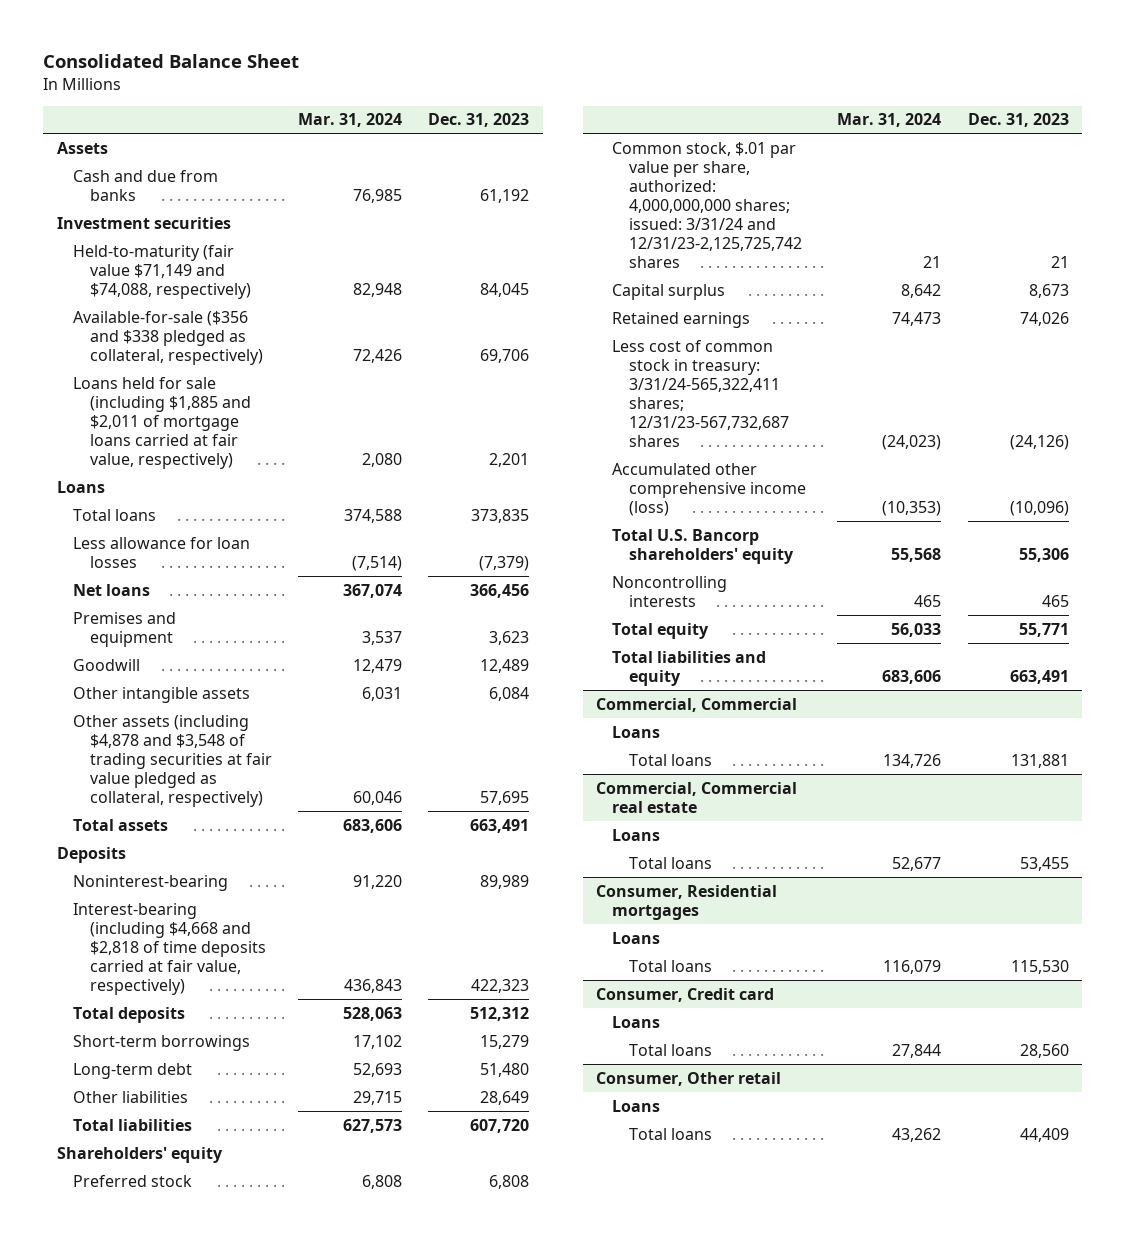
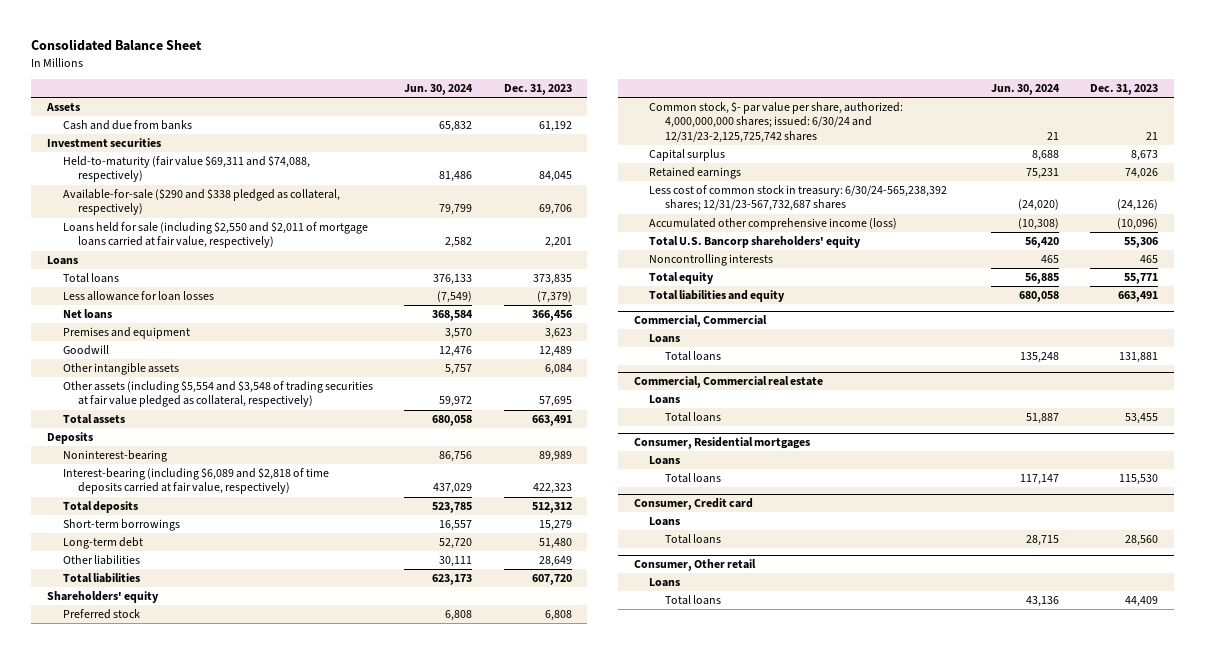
- | Mar. 31, 2024 | Dec. 31, 2023
+ | Jun. 30, 2024 | Dec. 31, 2023
- Held-to-maturity (fair value $71,149 and $74,088, respectively) | 82,948 | 84,045
- Available-for-sale ($356 and $338 pledged as collateral, respectively) | 72,426 | 69,706
- Loans held for sale (including $1,885 and $2,011 of mortgage loans carried at fair value, respectively) | 2,080 | 2,201
+ Held-to-maturity (fair value $69,311 and $74,088, respectively) | 81,486 | 84,045
+ Available-for-sale ($290 and $338 pledged as collateral, respectively) | 79,799 | 69,706
+ Loans held for sale (including $2,550 and $2,011 of mortgage loans carried at fair value, respectively) | 2,582 | 2,201
- Other assets (including $4,878 and $3,548 of trading securities at fair value pledged as collateral, respectively) | 60,046 | 57,695
+ Other assets (including $5,554 and $3,548 of trading securities at fair value pledged as collateral, respectively) | 59,972 | 57,695
- Interest-bearing (including $4,668 and $2,818 of time deposits carried at fair value, respectively) | 436,843 | 422,323
+ Interest-bearing (including $6,089 and $2,818 of time deposits carried at fair value, respectively) | 437,029 | 422,323
- Common stock, $.01 par value per share, authorized: 4,000,000,000 shares; issued: 3/31/24 and 12/31/23-2,125,725,742 shares | 21 | 21
+ Common stock, $- par value per share, authorized: 4,000,000,000 shares; issued: 6/30/24 and 12/31/23-2,125,725,742 shares | 21 | 21
- Less cost of common stock in treasury: 3/31/24-565,322,411 shares; 12/31/23-567,732,687 shares | (24,023) | (24,126)
+ Less cost of common stock in treasury: 6/30/24-565,238,392 shares; 12/31/23-567,732,687 shares | (24,020) | (24,126)

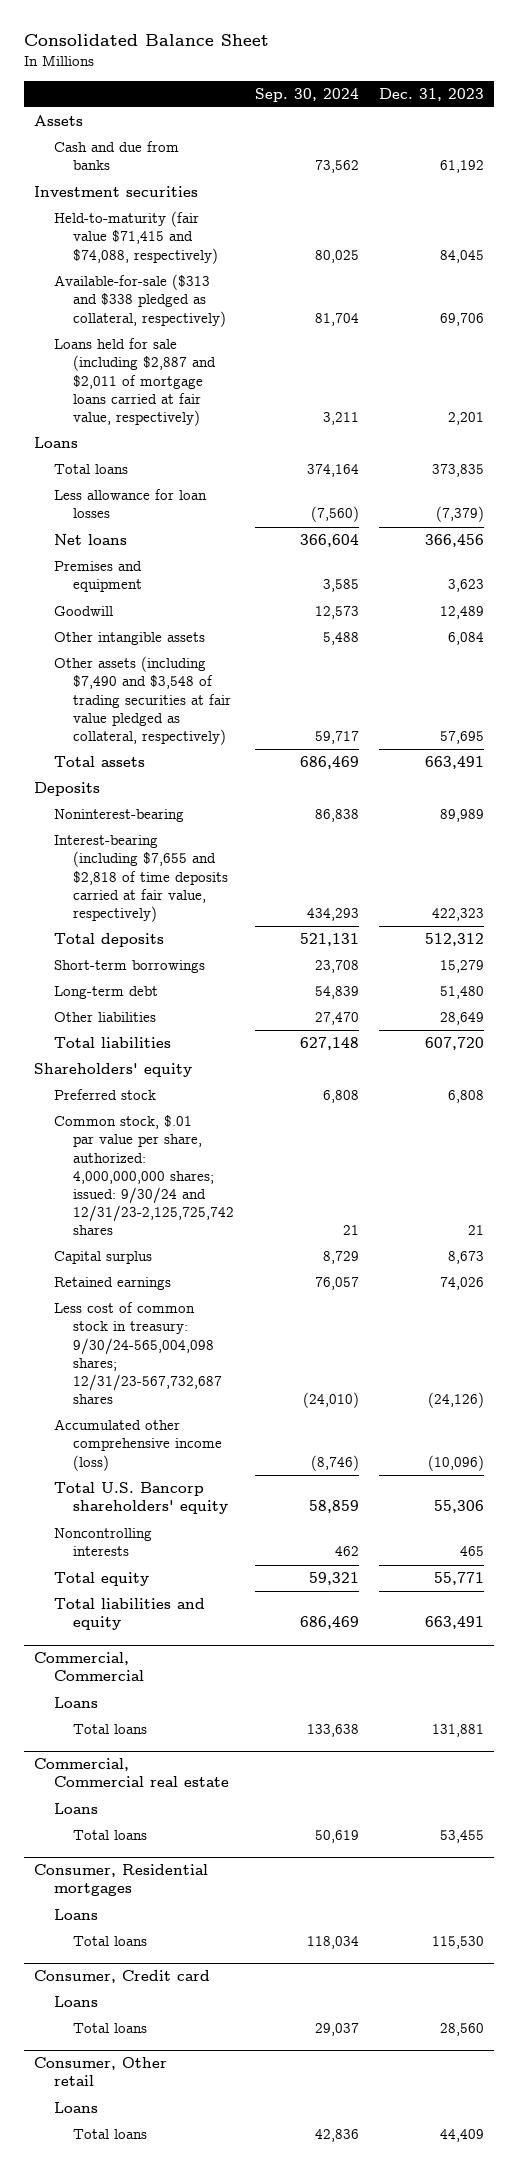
- | Jun. 30, 2024 | Dec. 31, 2023
+ | Sep. 30, 2024 | Dec. 31, 2023
- Held-to-maturity (fair value $69,311 and $74,088, respectively) | 81,486 | 84,045
- Available-for-sale ($290 and $338 pledged as collateral, respectively) | 79,799 | 69,706
- Loans held for sale (including $2,550 and $2,011 of mortgage loans carried at fair value, respectively) | 2,582 | 2,201
+ Held-to-maturity (fair value $71,415 and $74,088, respectively) | 80,025 | 84,045
+ Available-for-sale ($313 and $338 pledged as collateral, respectively) | 81,704 | 69,706
+ Loans held for sale (including $2,887 and $2,011 of mortgage loans carried at fair value, respectively) | 3,211 | 2,201
- Other assets (including $5,554 and $3,548 of trading securities at fair value pledged as collateral, respectively) | 59,972 | 57,695
+ Other assets (including $7,490 and $3,548 of trading securities at fair value pledged as collateral, respectively) | 59,717 | 57,695
- Interest-bearing (including $6,089 and $2,818 of time deposits carried at fair value, respectively) | 437,029 | 422,323
+ Interest-bearing (including $7,655 and $2,818 of time deposits carried at fair value, respectively) | 434,293 | 422,323
- Common stock, $- par value per share, authorized: 4,000,000,000 shares; issued: 6/30/24 and 12/31/23-2,125,725,742 shares | 21 | 21
+ Common stock, $.01 par value per share, authorized: 4,000,000,000 shares; issued: 9/30/24 and 12/31/23-2,125,725,742 shares | 21 | 21
- Less cost of common stock in treasury: 6/30/24-565,238,392 shares; 12/31/23-567,732,687 shares | (24,020) | (24,126)
+ Less cost of common stock in treasury: 9/30/24-565,004,098 shares; 12/31/23-567,732,687 shares | (24,010) | (24,126)

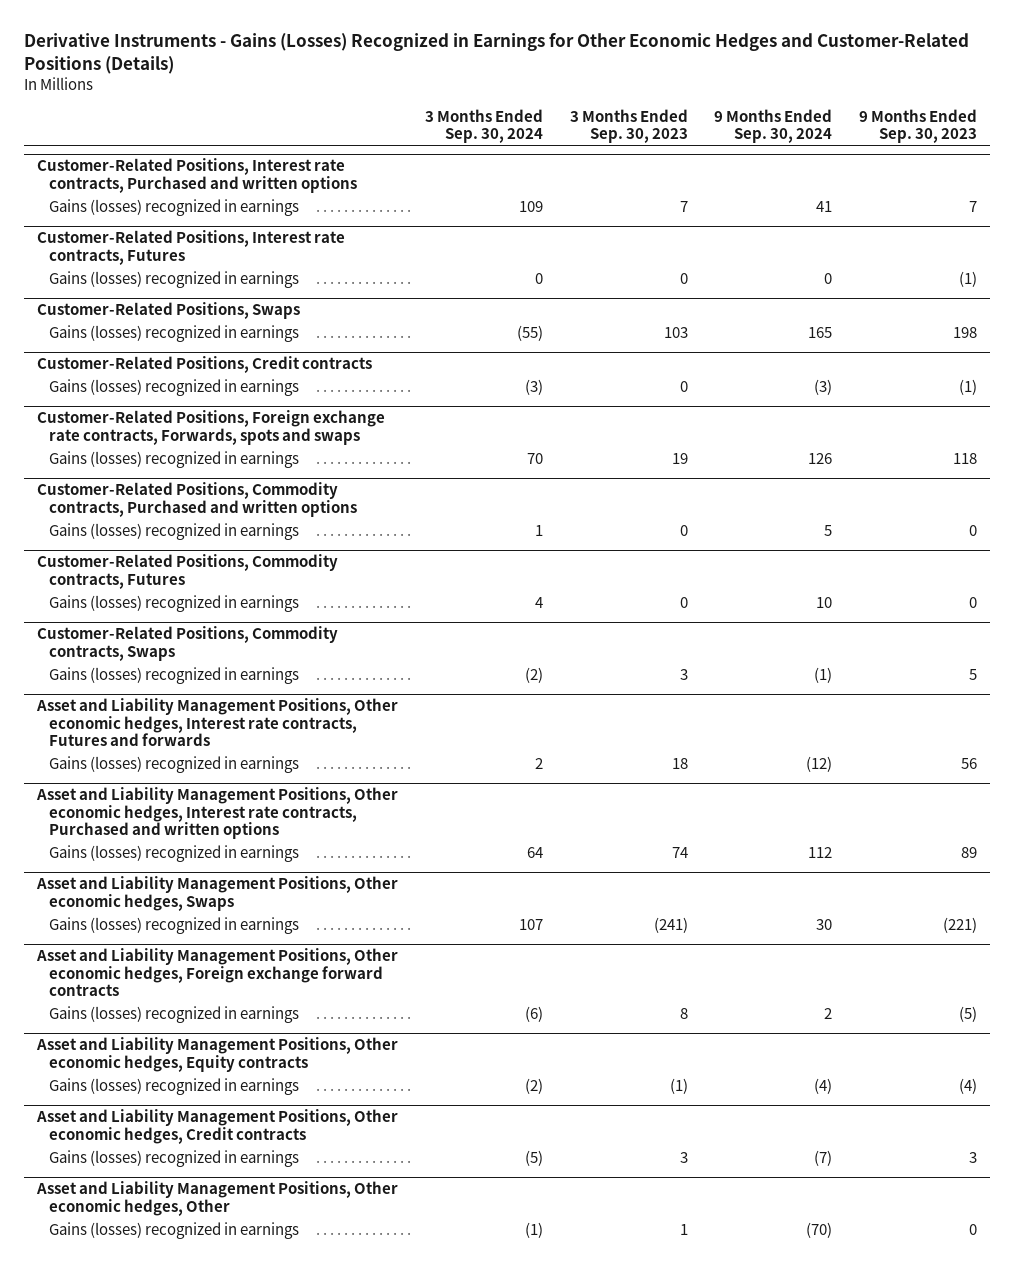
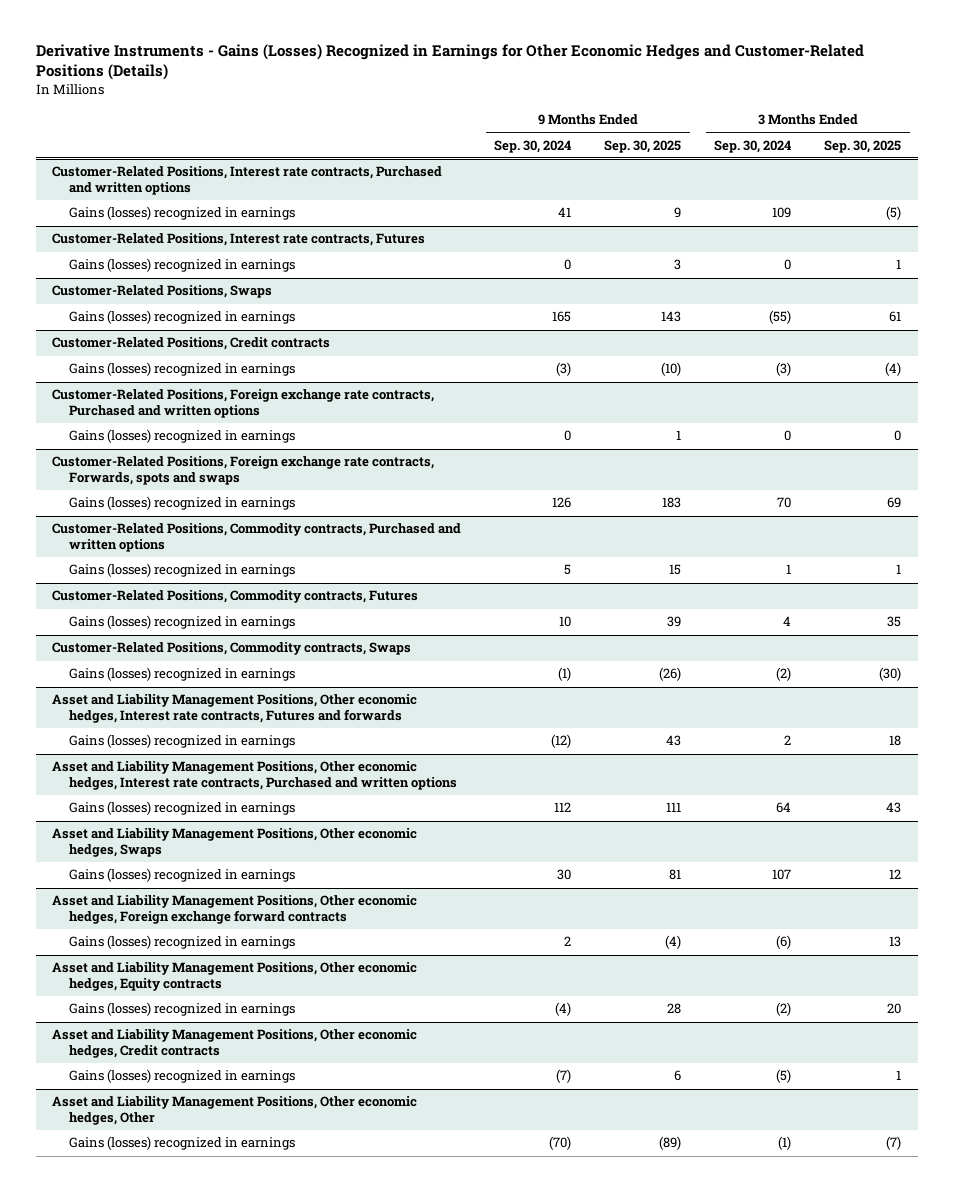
- | 3 Months Ended Sep. 30, 2024 | 3 Months Ended Sep. 30, 2023 | 9 Months Ended Sep. 30, 2024 | 9 Months Ended Sep. 30, 2023
+ | 9 Months Ended Sep. 30, 2024 | 9 Months Ended Sep. 30, 2025 | 3 Months Ended Sep. 30, 2024 | 3 Months Ended Sep. 30, 2025
+ Customer-Related Positions, Foreign exchange rate contracts, Purchased and written options
+ Gains (losses) recognized in earnings | 0 | 1 | 0 | 0

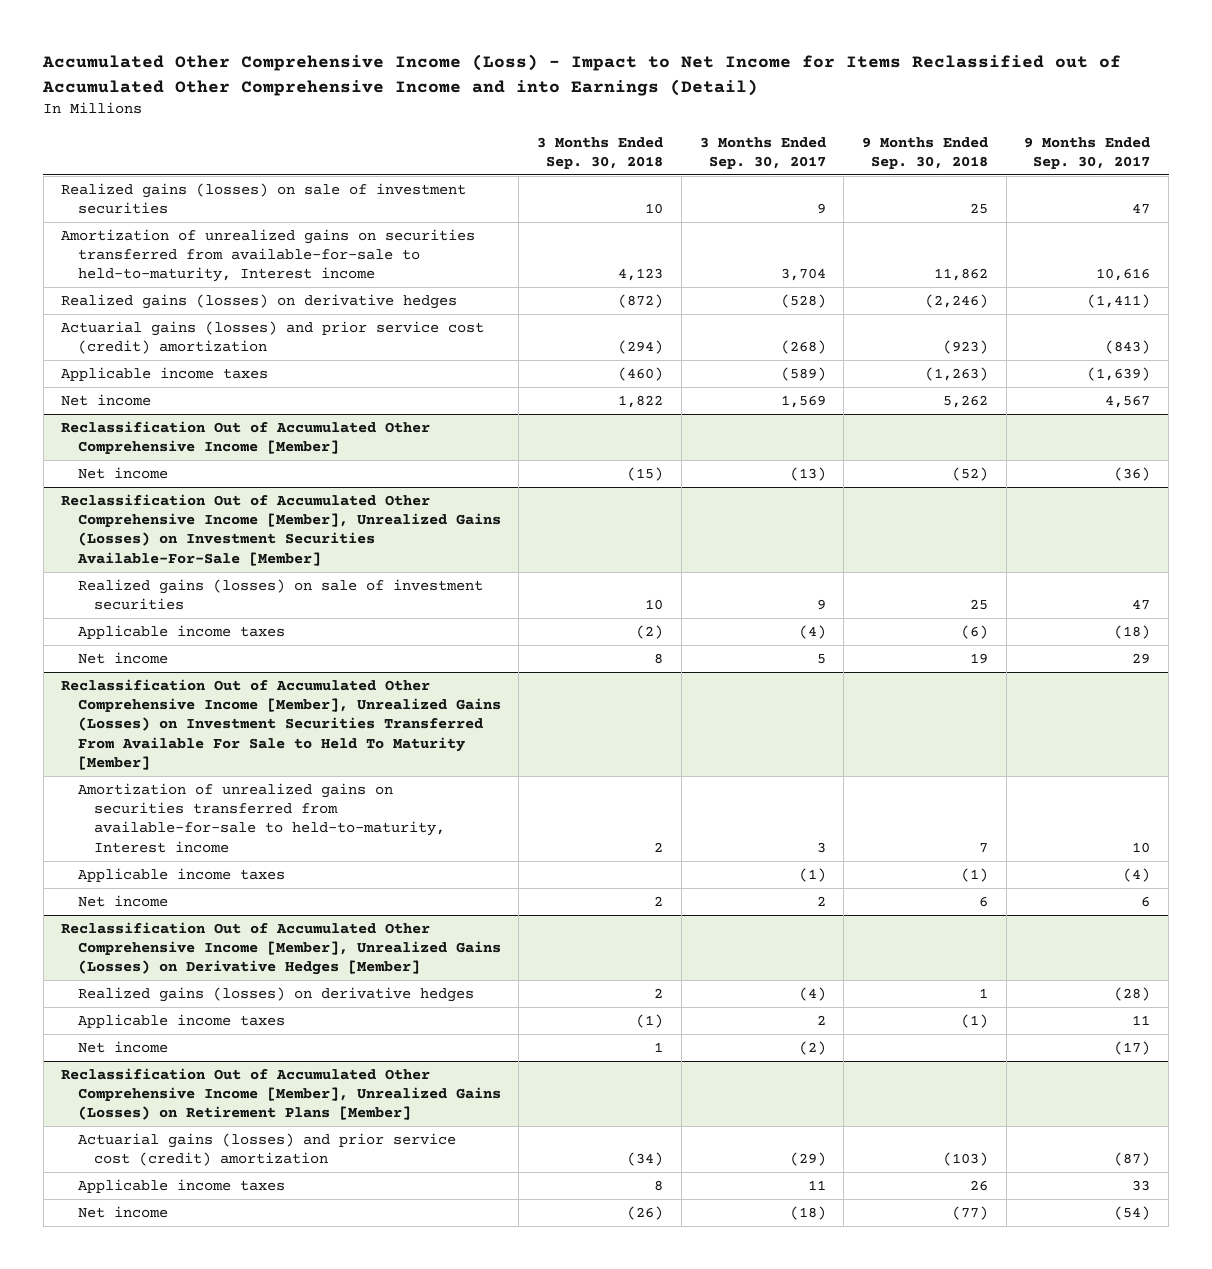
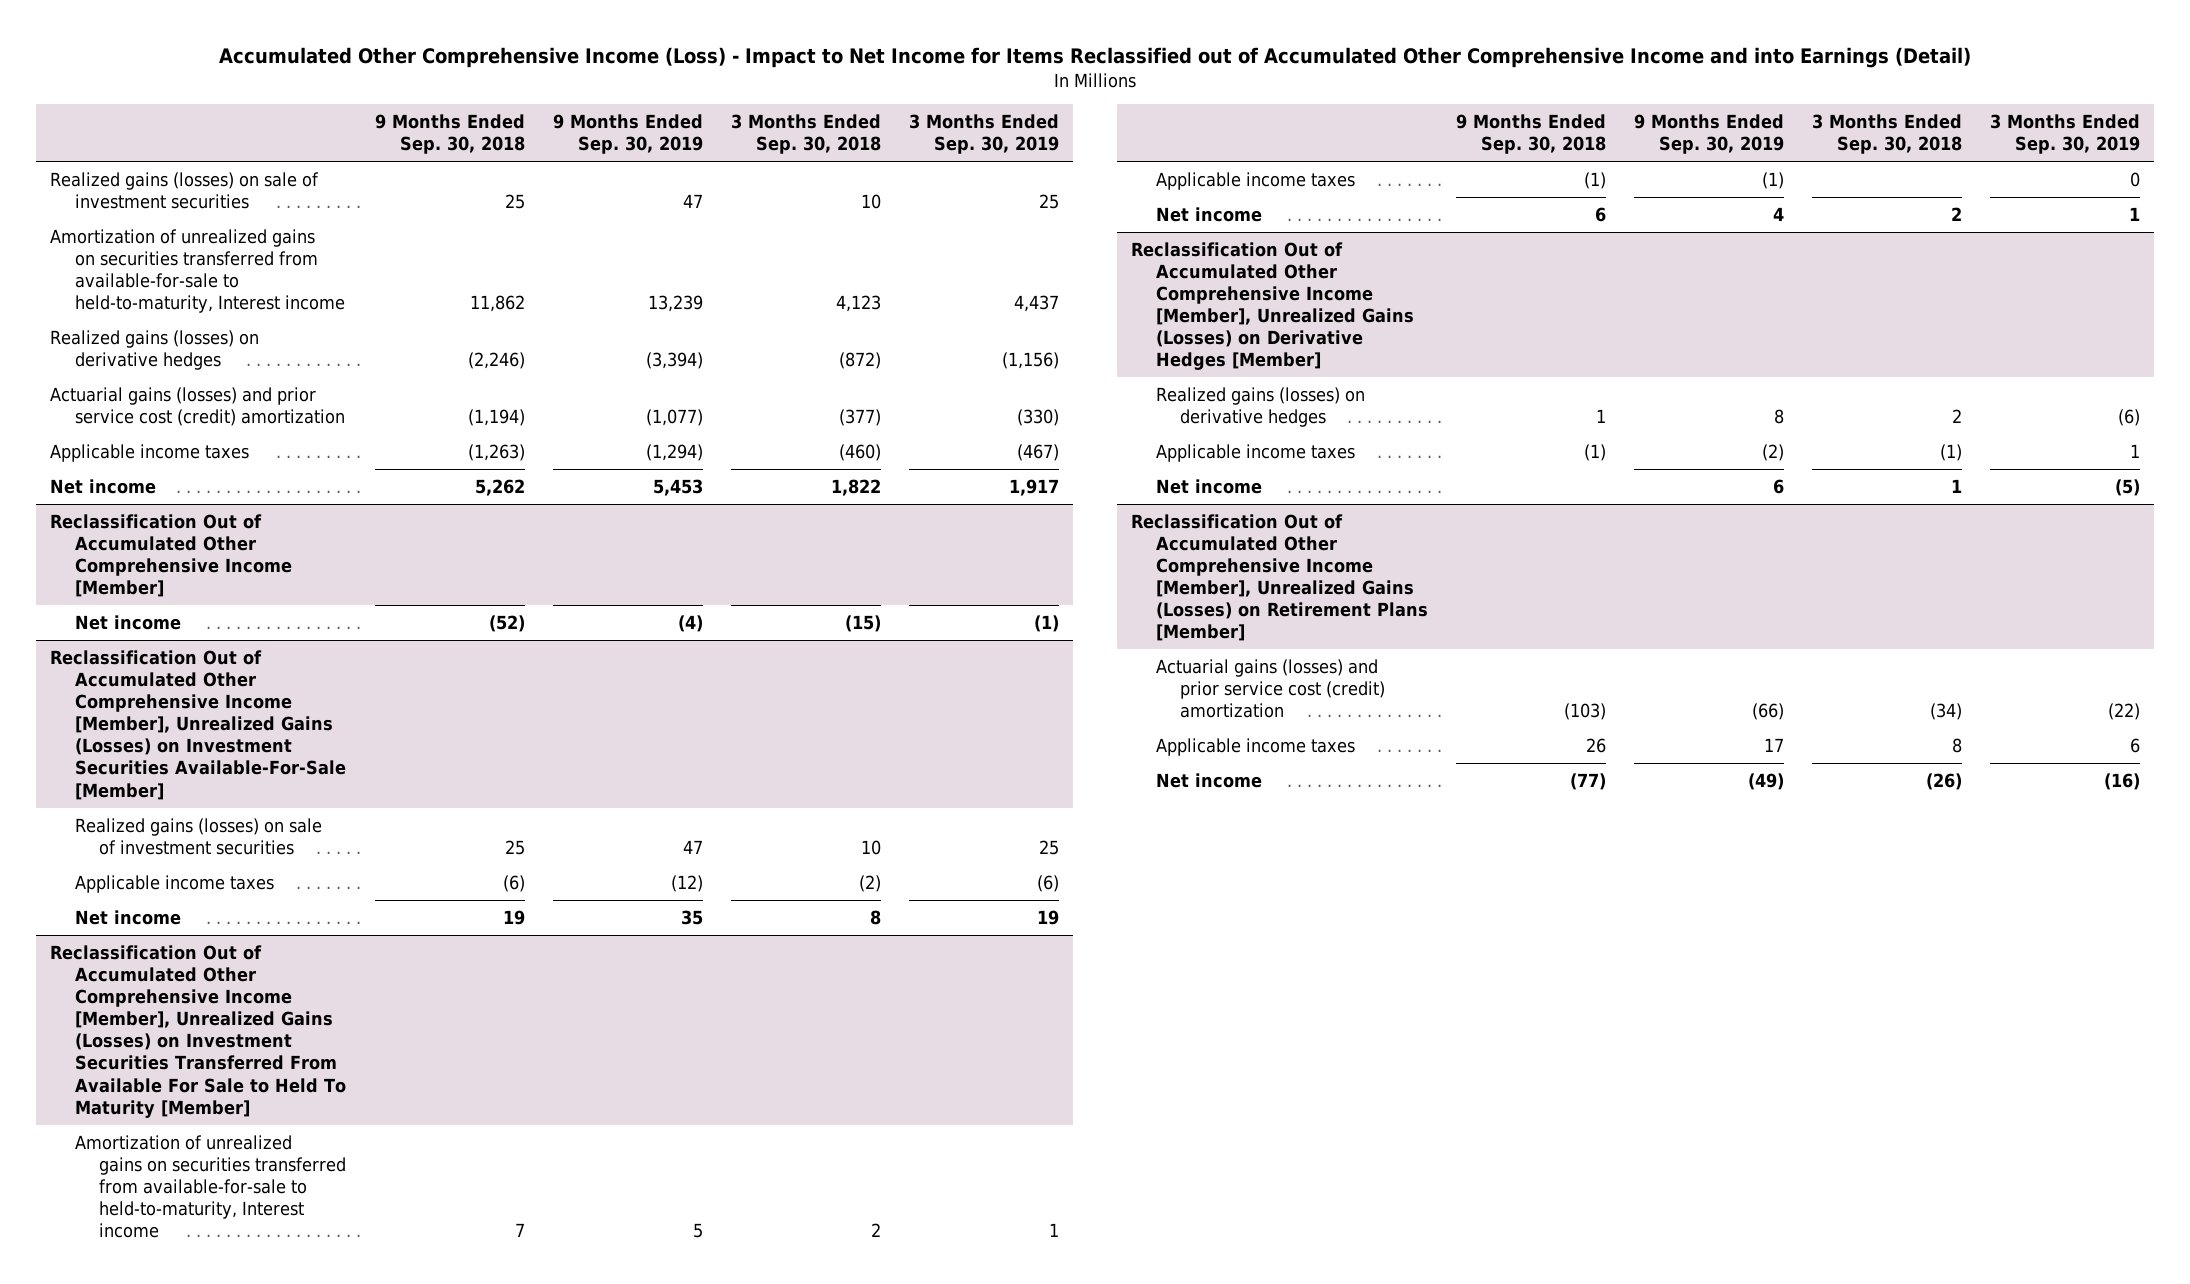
- | 3 Months Ended Sep. 30, 2018 | 3 Months Ended Sep. 30, 2017 | 9 Months Ended Sep. 30, 2018 | 9 Months Ended Sep. 30, 2017
+ | 9 Months Ended Sep. 30, 2018 | 9 Months Ended Sep. 30, 2019 | 3 Months Ended Sep. 30, 2018 | 3 Months Ended Sep. 30, 2019
- Actuarial gains (losses) and prior service cost (credit) amortization | (294) | (268) | (923) | (843)
+ Actuarial gains (losses) and prior service cost (credit) amortization | (1,194) | (1,077) | (377) | (330)

